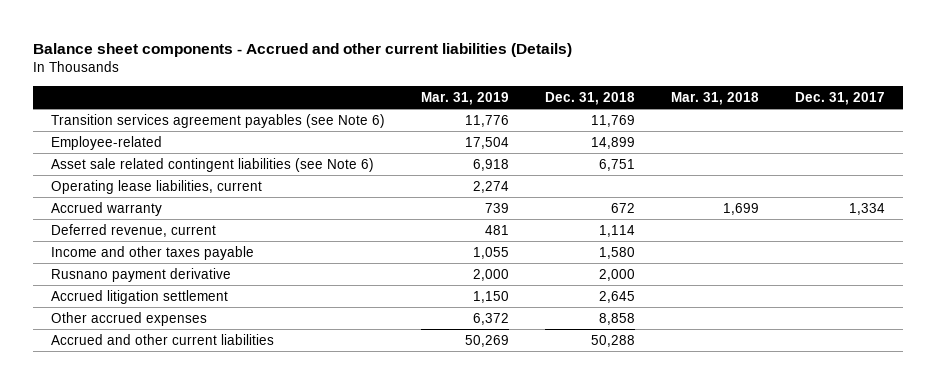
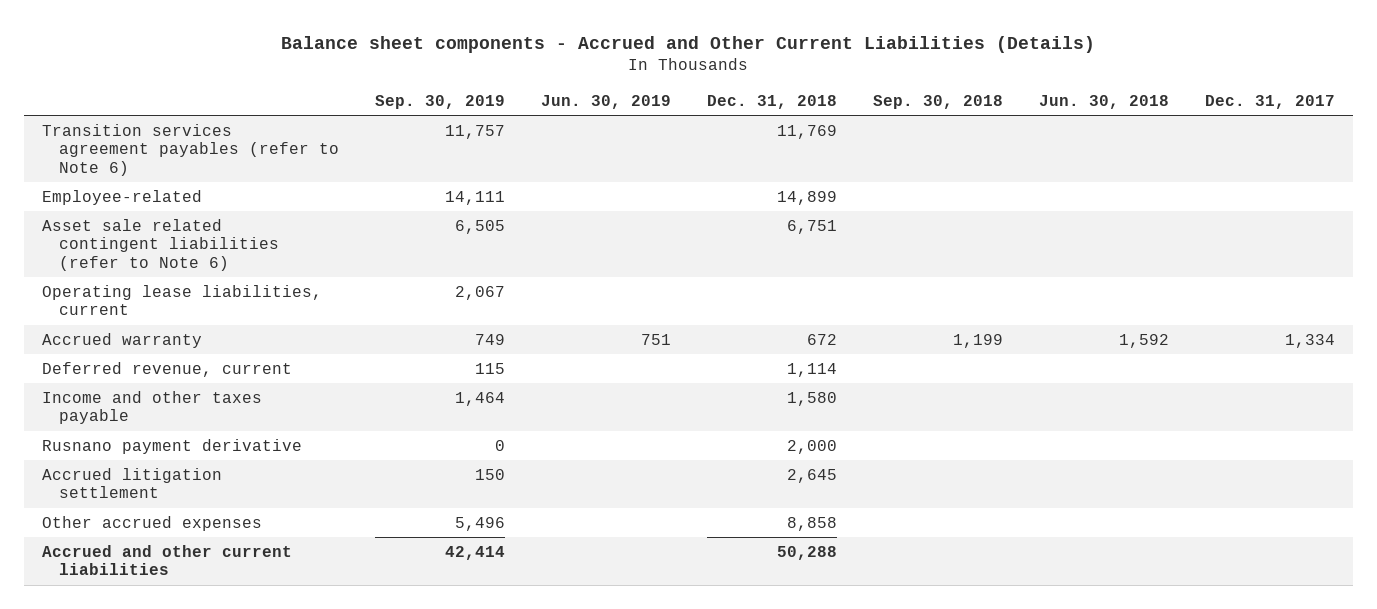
- Balance sheet components - Accrued and other current liabilities (Details)
+ Balance sheet components - Accrued and Other Current Liabilities (Details)
- | Mar. 31, 2019 | Dec. 31, 2018 | Mar. 31, 2018 | Dec. 31, 2017
+ | Sep. 30, 2019 | Jun. 30, 2019 | Dec. 31, 2018 | Sep. 30, 2018 | Jun. 30, 2018 | Dec. 31, 2017
- Transition services agreement payables (see Note 6) | 11,776 | 11,769 | |
+ Transition services agreement payables (refer to Note 6) | 11,757 | | 11,769 | | |
- Asset sale related contingent liabilities (see Note 6) | 6,918 | 6,751 | |
+ Asset sale related contingent liabilities (refer to Note 6) | 6,505 | | 6,751 | | |

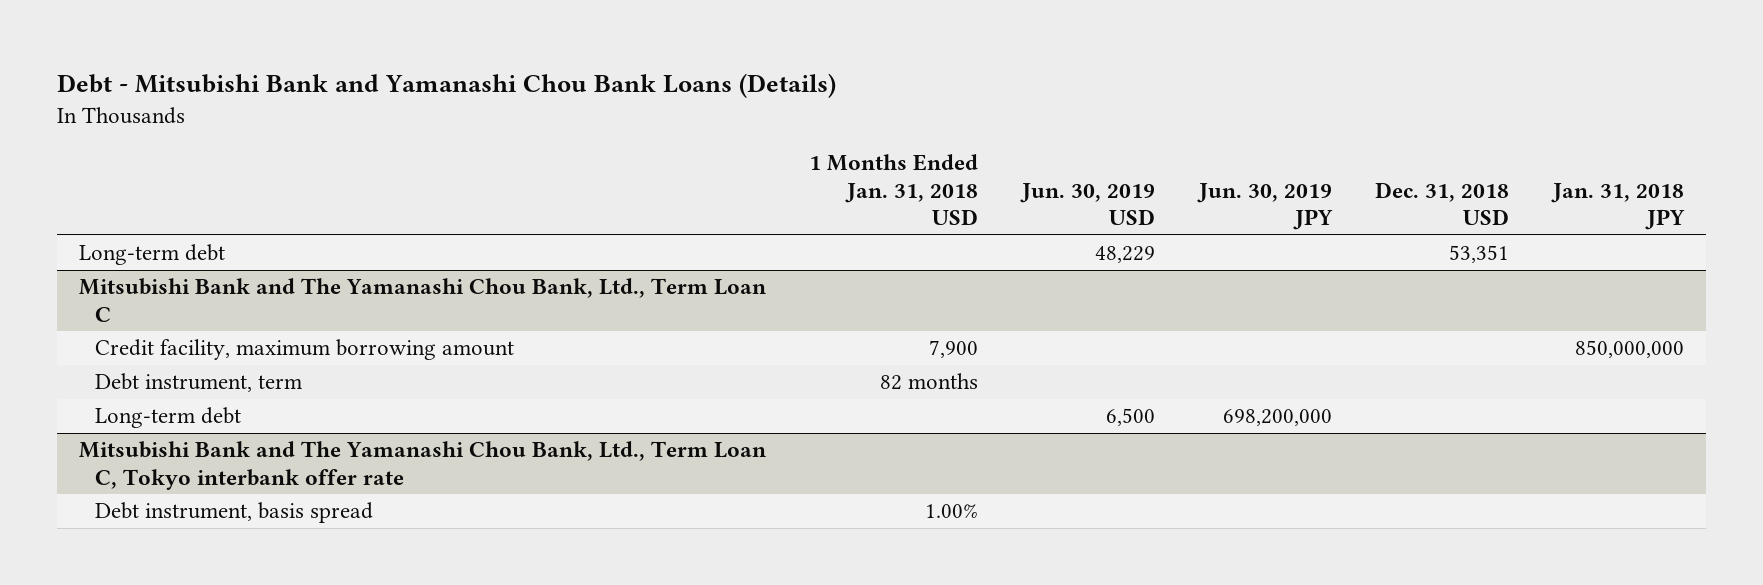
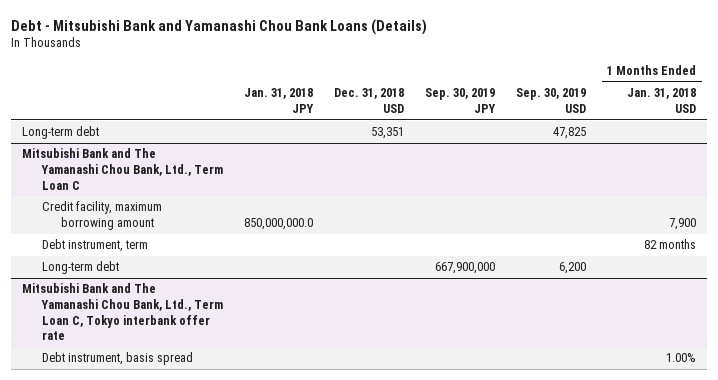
- | 1 Months Ended Jan. 31, 2018 USD | Jun. 30, 2019 USD | Jun. 30, 2019 JPY | Dec. 31, 2018 USD | Jan. 31, 2018 JPY
+ | Jan. 31, 2018 JPY | Dec. 31, 2018 USD | Sep. 30, 2019 JPY | Sep. 30, 2019 USD | 1 Months Ended Jan. 31, 2018 USD
@ Mitsubishi Bank and The Yamanashi Chou Bank, Ltd., Term Loan C
- Credit facility, maximum borrowing amount | 7,900 | | | | 850,000,000
+ Credit facility, maximum borrowing amount | 850,000,000.0 | | | | 7,900

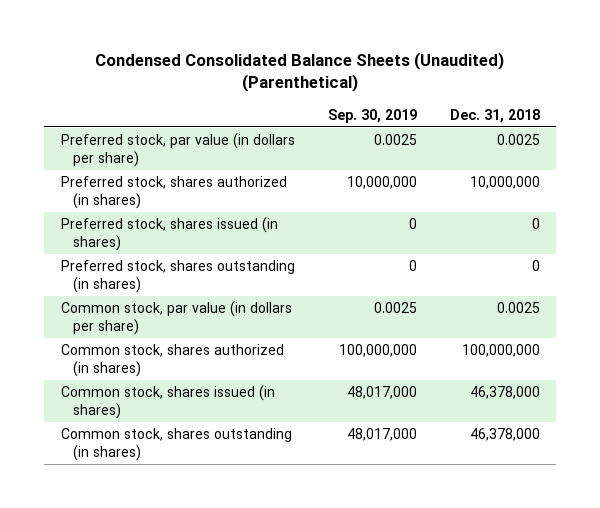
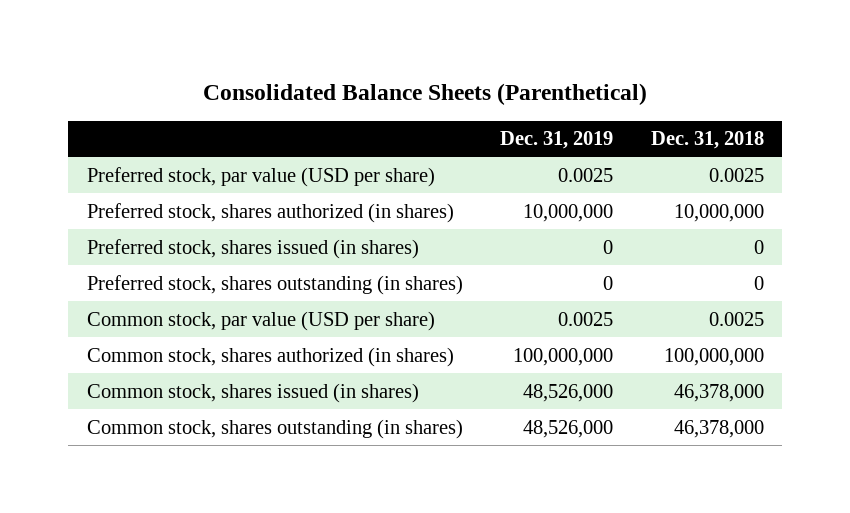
- Condensed Consolidated Balance Sheets (Unaudited) (Parenthetical)
+ Consolidated Balance Sheets (Parenthetical)
- | Sep. 30, 2019 | Dec. 31, 2018
+ | Dec. 31, 2019 | Dec. 31, 2018
- Preferred stock, par value (in dollars per share) | 0.0025 | 0.0025
+ Preferred stock, par value (USD per share) | 0.0025 | 0.0025
- Common stock, par value (in dollars per share) | 0.0025 | 0.0025
+ Common stock, par value (USD per share) | 0.0025 | 0.0025

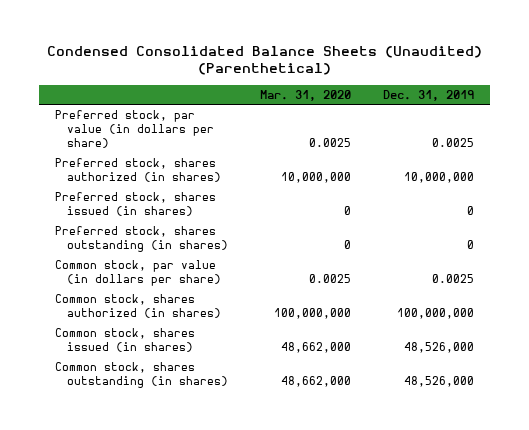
- Consolidated Balance Sheets (Parenthetical)
+ Condensed Consolidated Balance Sheets (Unaudited) (Parenthetical)
- | Dec. 31, 2019 | Dec. 31, 2018
+ | Mar. 31, 2020 | Dec. 31, 2019
- Preferred stock, par value (USD per share) | 0.0025 | 0.0025
+ Preferred stock, par value (in dollars per share) | 0.0025 | 0.0025
- Common stock, par value (USD per share) | 0.0025 | 0.0025
+ Common stock, par value (in dollars per share) | 0.0025 | 0.0025

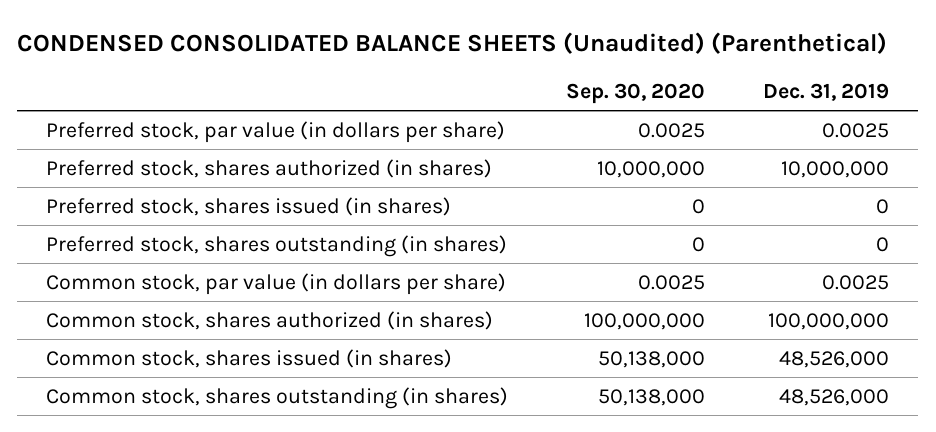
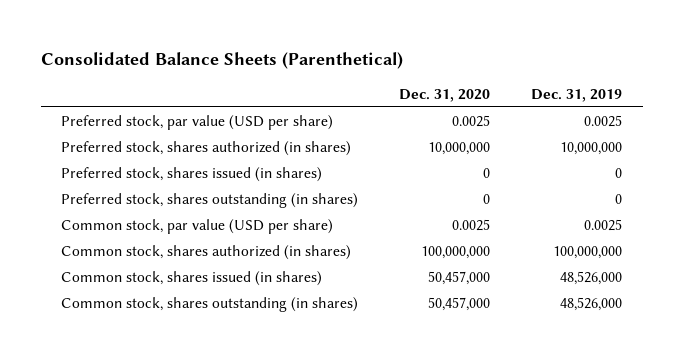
- CONDENSED CONSOLIDATED BALANCE SHEETS (Unaudited) (Parenthetical)
+ Consolidated Balance Sheets (Parenthetical)
- | Sep. 30, 2020 | Dec. 31, 2019
+ | Dec. 31, 2020 | Dec. 31, 2019
- Preferred stock, par value (in dollars per share) | 0.0025 | 0.0025
+ Preferred stock, par value (USD per share) | 0.0025 | 0.0025
- Common stock, par value (in dollars per share) | 0.0025 | 0.0025
+ Common stock, par value (USD per share) | 0.0025 | 0.0025

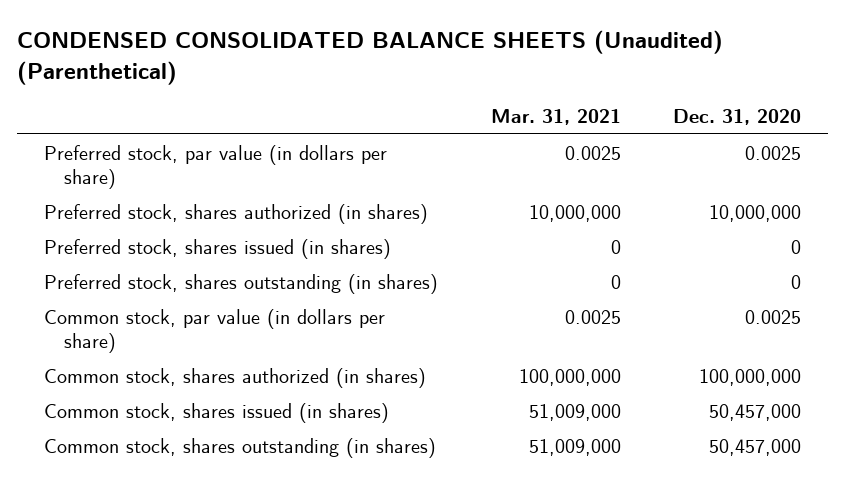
- Consolidated Balance Sheets (Parenthetical)
+ CONDENSED CONSOLIDATED BALANCE SHEETS (Unaudited) (Parenthetical)
- | Dec. 31, 2020 | Dec. 31, 2019
+ | Mar. 31, 2021 | Dec. 31, 2020
- Preferred stock, par value (USD per share) | 0.0025 | 0.0025
+ Preferred stock, par value (in dollars per share) | 0.0025 | 0.0025
- Common stock, par value (USD per share) | 0.0025 | 0.0025
+ Common stock, par value (in dollars per share) | 0.0025 | 0.0025

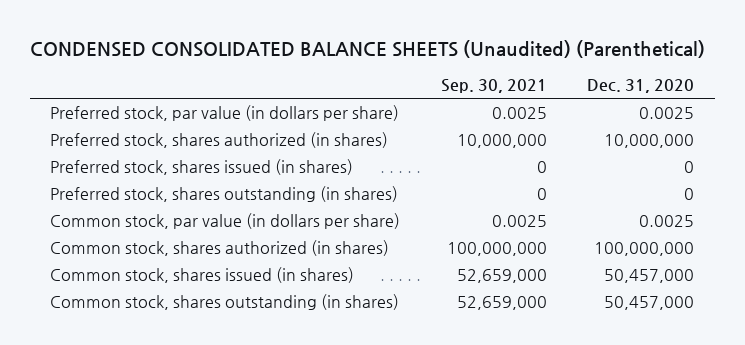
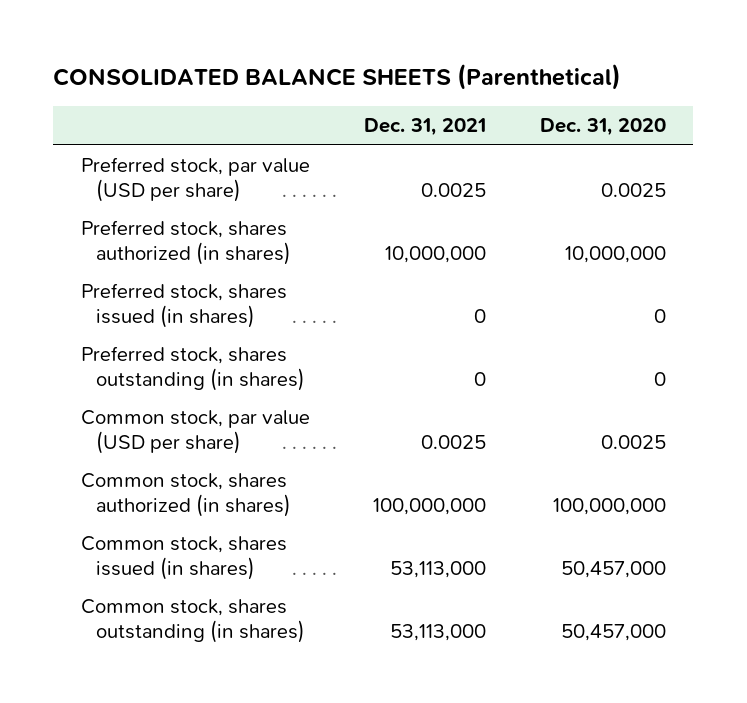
- CONDENSED CONSOLIDATED BALANCE SHEETS (Unaudited) (Parenthetical)
+ CONSOLIDATED BALANCE SHEETS (Parenthetical)
- | Sep. 30, 2021 | Dec. 31, 2020
+ | Dec. 31, 2021 | Dec. 31, 2020
- Preferred stock, par value (in dollars per share) | 0.0025 | 0.0025
+ Preferred stock, par value (USD per share) | 0.0025 | 0.0025
- Common stock, par value (in dollars per share) | 0.0025 | 0.0025
+ Common stock, par value (USD per share) | 0.0025 | 0.0025

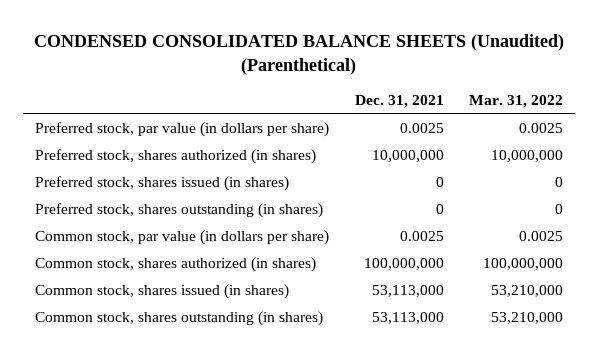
- CONSOLIDATED BALANCE SHEETS (Parenthetical)
+ CONDENSED CONSOLIDATED BALANCE SHEETS (Unaudited) (Parenthetical)
- | Dec. 31, 2021 | Dec. 31, 2020
+ | Dec. 31, 2021 | Mar. 31, 2022
- Preferred stock, par value (USD per share) | 0.0025 | 0.0025
+ Preferred stock, par value (in dollars per share) | 0.0025 | 0.0025
- Common stock, par value (USD per share) | 0.0025 | 0.0025
+ Common stock, par value (in dollars per share) | 0.0025 | 0.0025

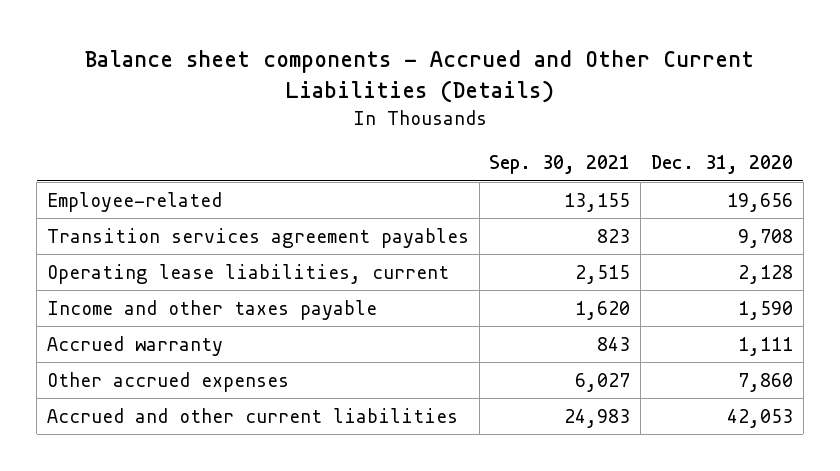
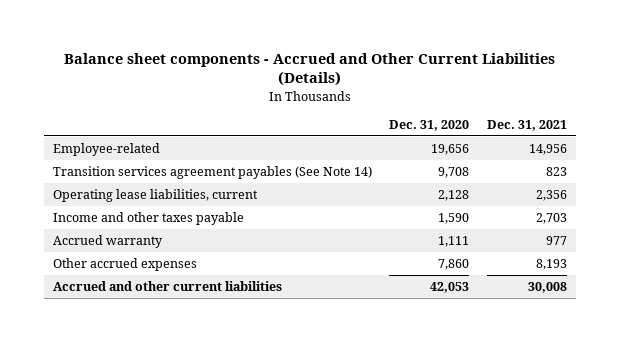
- | Sep. 30, 2021 | Dec. 31, 2020
+ | Dec. 31, 2020 | Dec. 31, 2021
- Transition services agreement payables | 823 | 9,708
+ Transition services agreement payables (See Note 14) | 9,708 | 823

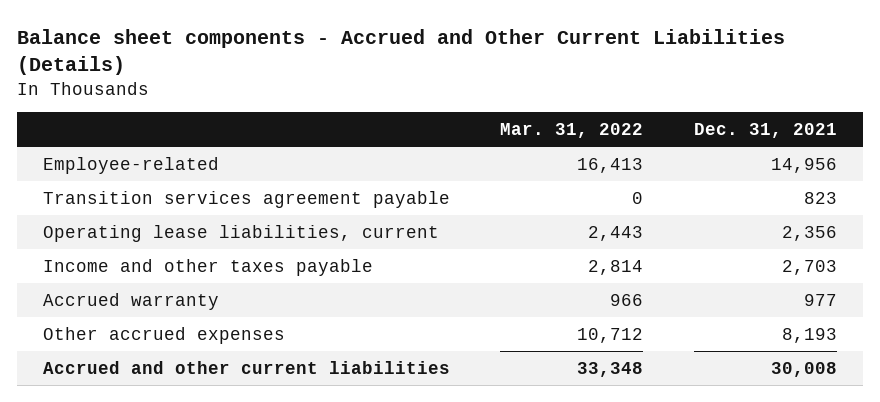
- | Dec. 31, 2020 | Dec. 31, 2021
+ | Mar. 31, 2022 | Dec. 31, 2021
- Transition services agreement payables (See Note 14) | 9,708 | 823
+ Transition services agreement payable | 0 | 823

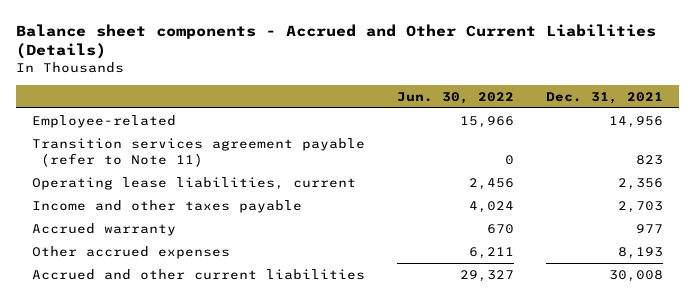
- | Mar. 31, 2022 | Dec. 31, 2021
+ | Jun. 30, 2022 | Dec. 31, 2021
- Transition services agreement payable | 0 | 823
+ Transition services agreement payable (refer to Note 11) | 0 | 823

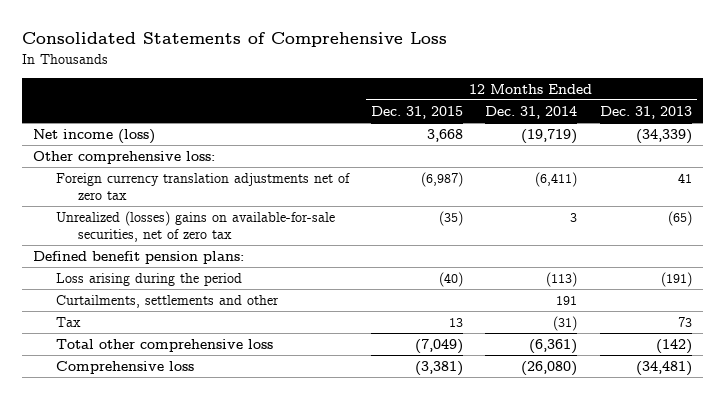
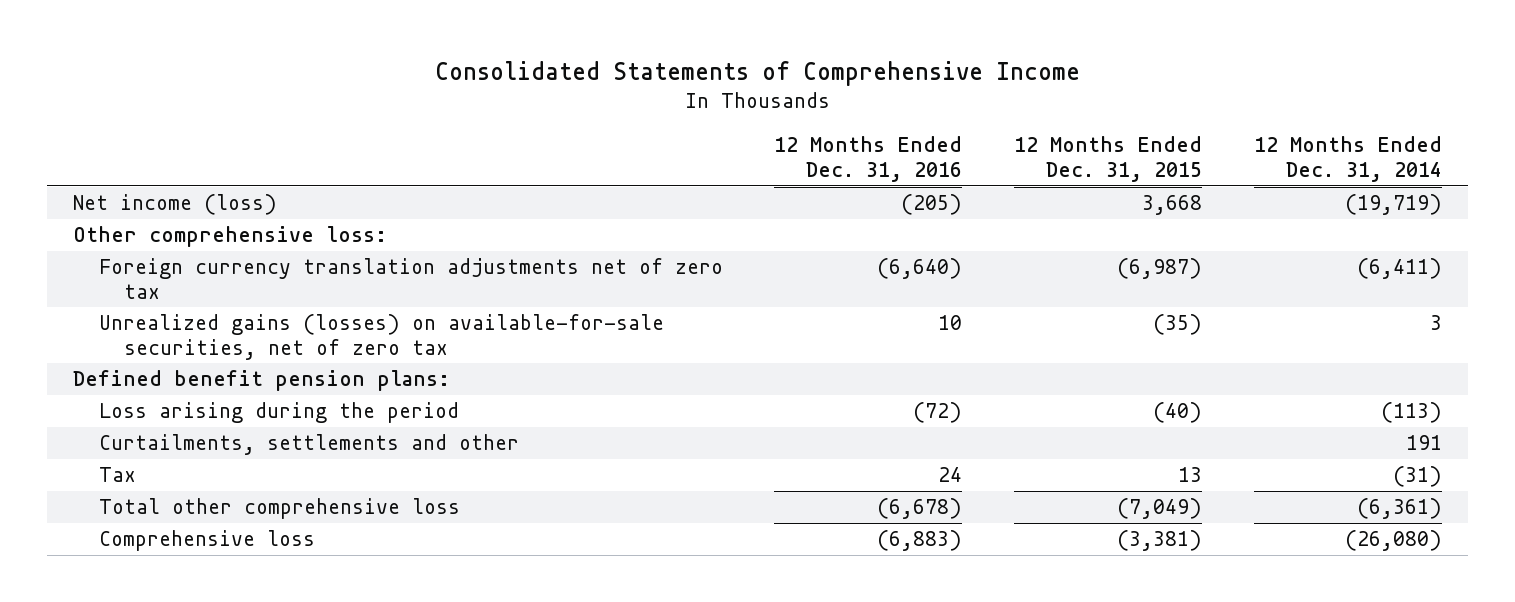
- Consolidated Statements of Comprehensive Loss
+ Consolidated Statements of Comprehensive Income
- | 12 Months Ended Dec. 31, 2015 | 12 Months Ended Dec. 31, 2014 | 12 Months Ended Dec. 31, 2013
+ | 12 Months Ended Dec. 31, 2016 | 12 Months Ended Dec. 31, 2015 | 12 Months Ended Dec. 31, 2014
- Unrealized (losses) gains on available-for-sale securities, net of zero tax | (35) | 3 | (65)
+ Unrealized gains (losses) on available-for-sale securities, net of zero tax | 10 | (35) | 3

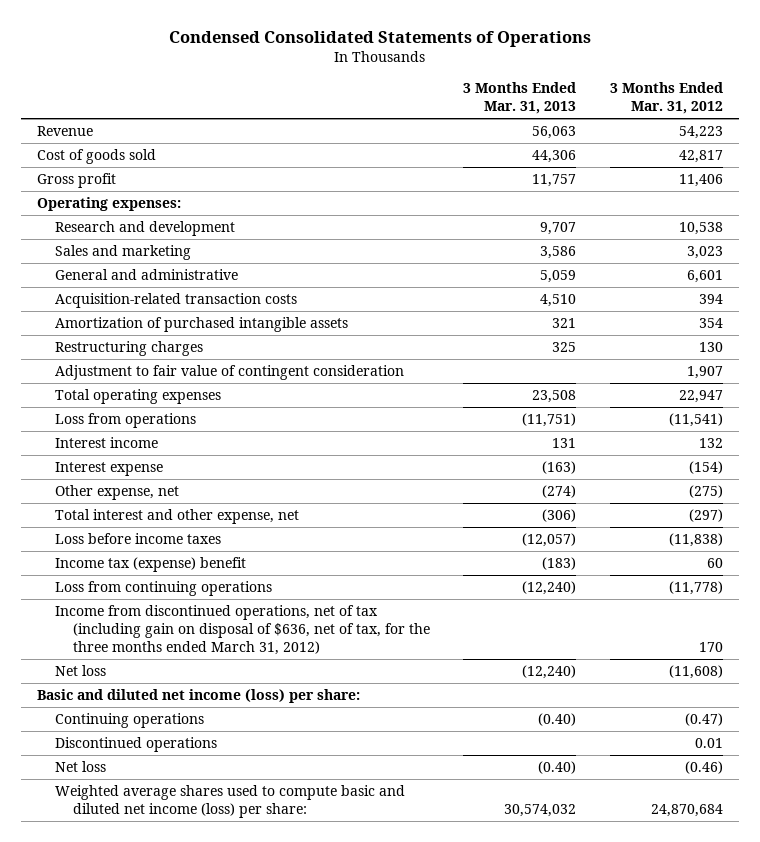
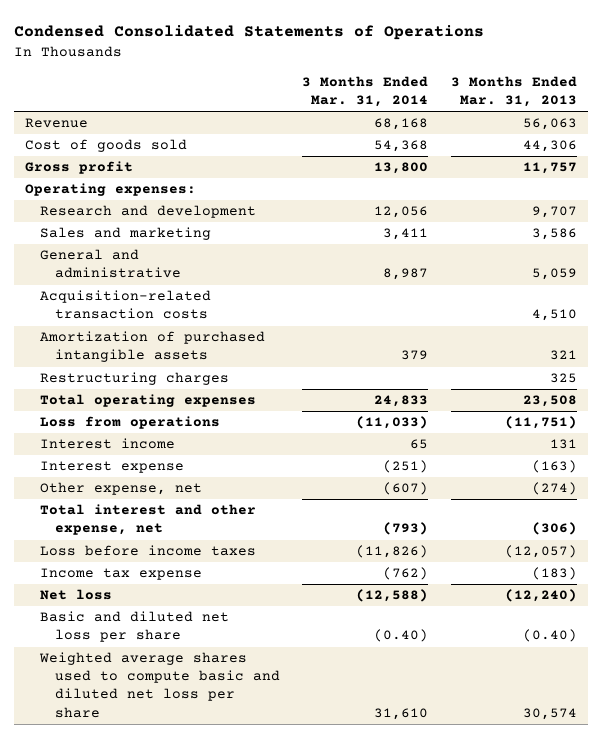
- | 3 Months Ended Mar. 31, 2013 | 3 Months Ended Mar. 31, 2012
+ | 3 Months Ended Mar. 31, 2014 | 3 Months Ended Mar. 31, 2013
- Adjustment to fair value of contingent consideration | | 1,907
- Income tax (expense) benefit | (183) | 60
- Loss from continuing operations | (12,240) | (11,778)
- Income from discontinued operations, net of tax (including gain on disposal of $636, net of tax, for the three months ended March 31, 2012) | | 170
+ Income tax expense | (762) | (183)
- Basic and diluted net income (loss) per share:
- Continuing operations | (0.40) | (0.47)
- Discontinued operations | | 0.01
- Net loss | (0.40) | (0.46)
- Weighted average shares used to compute basic and diluted net income (loss) per share: | 30,574,032 | 24,870,684
+ Basic and diluted net loss per share | (0.40) | (0.40)
+ Weighted average shares used to compute basic and diluted net loss per share | 31,610 | 30,574

